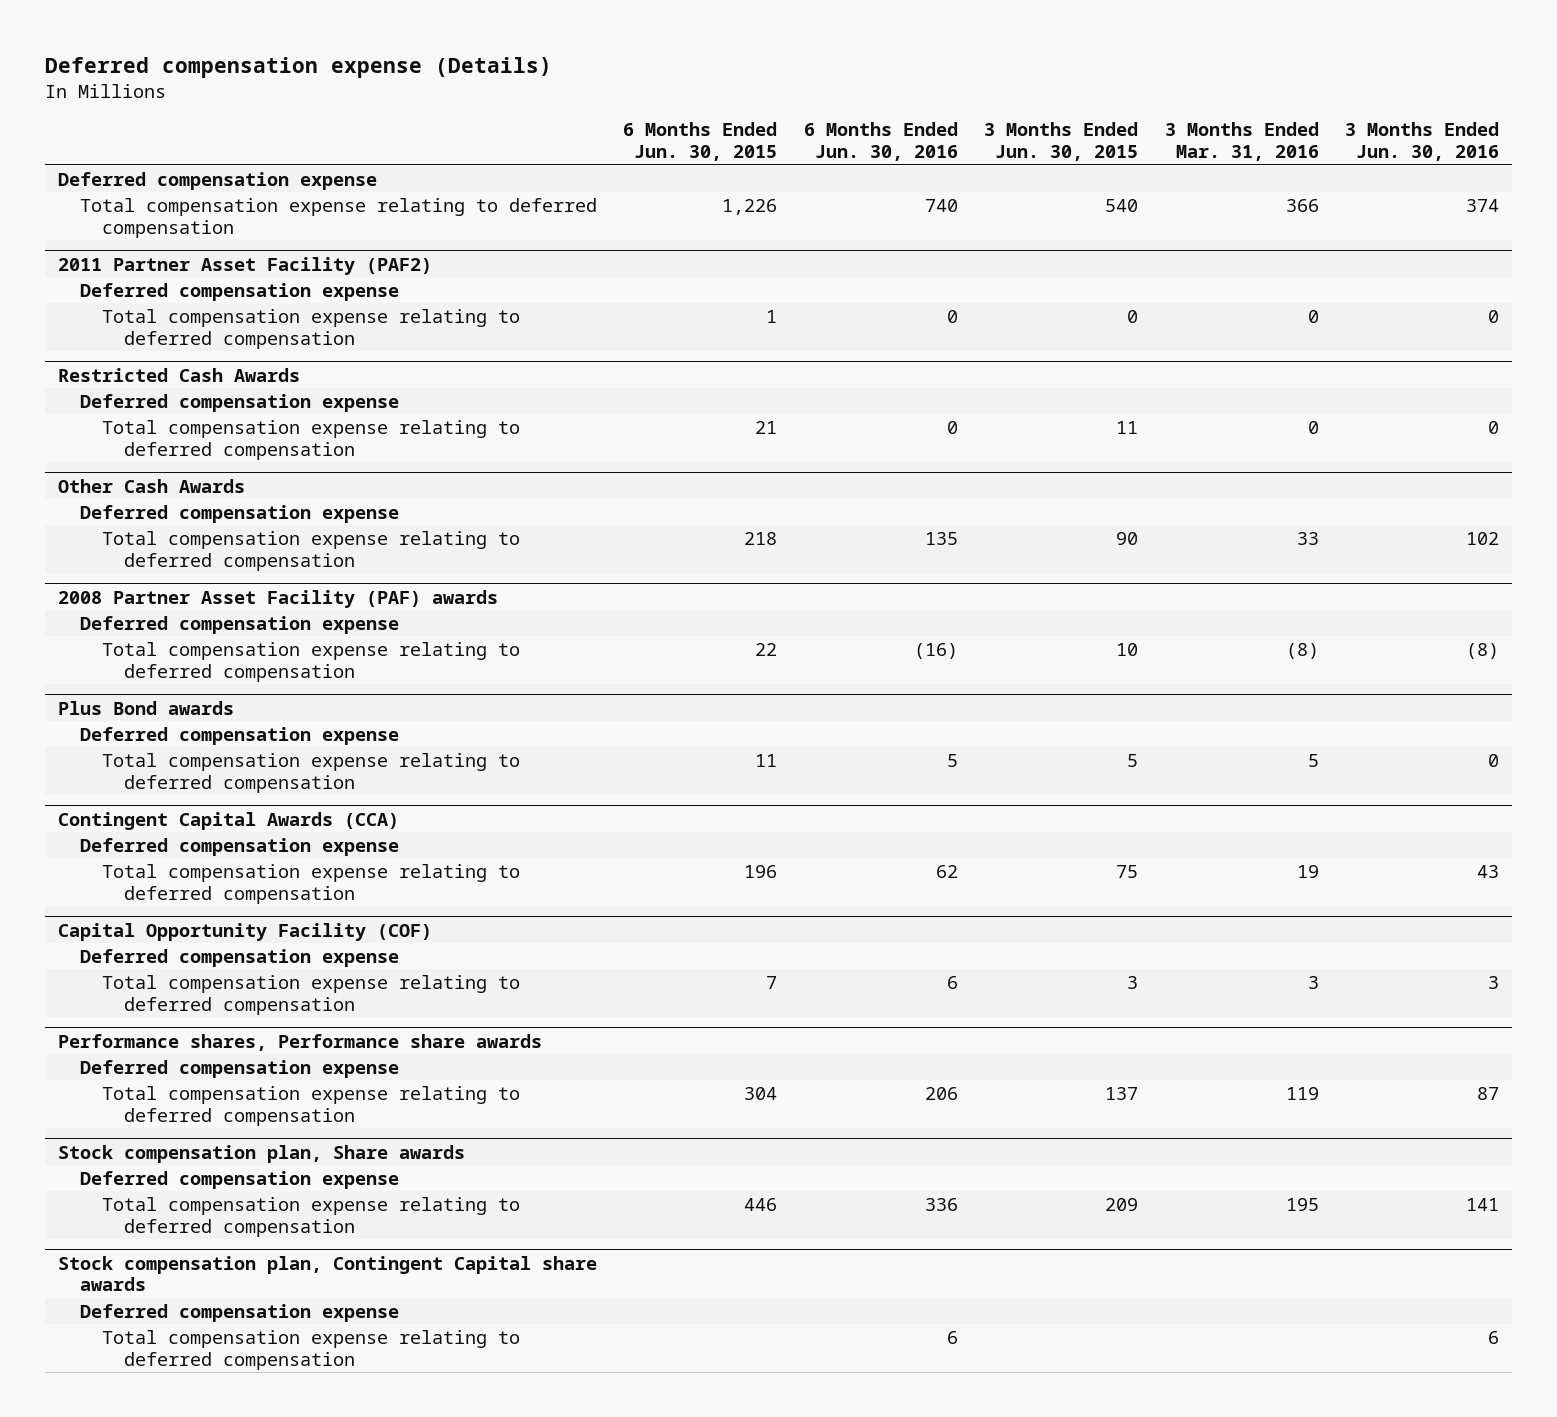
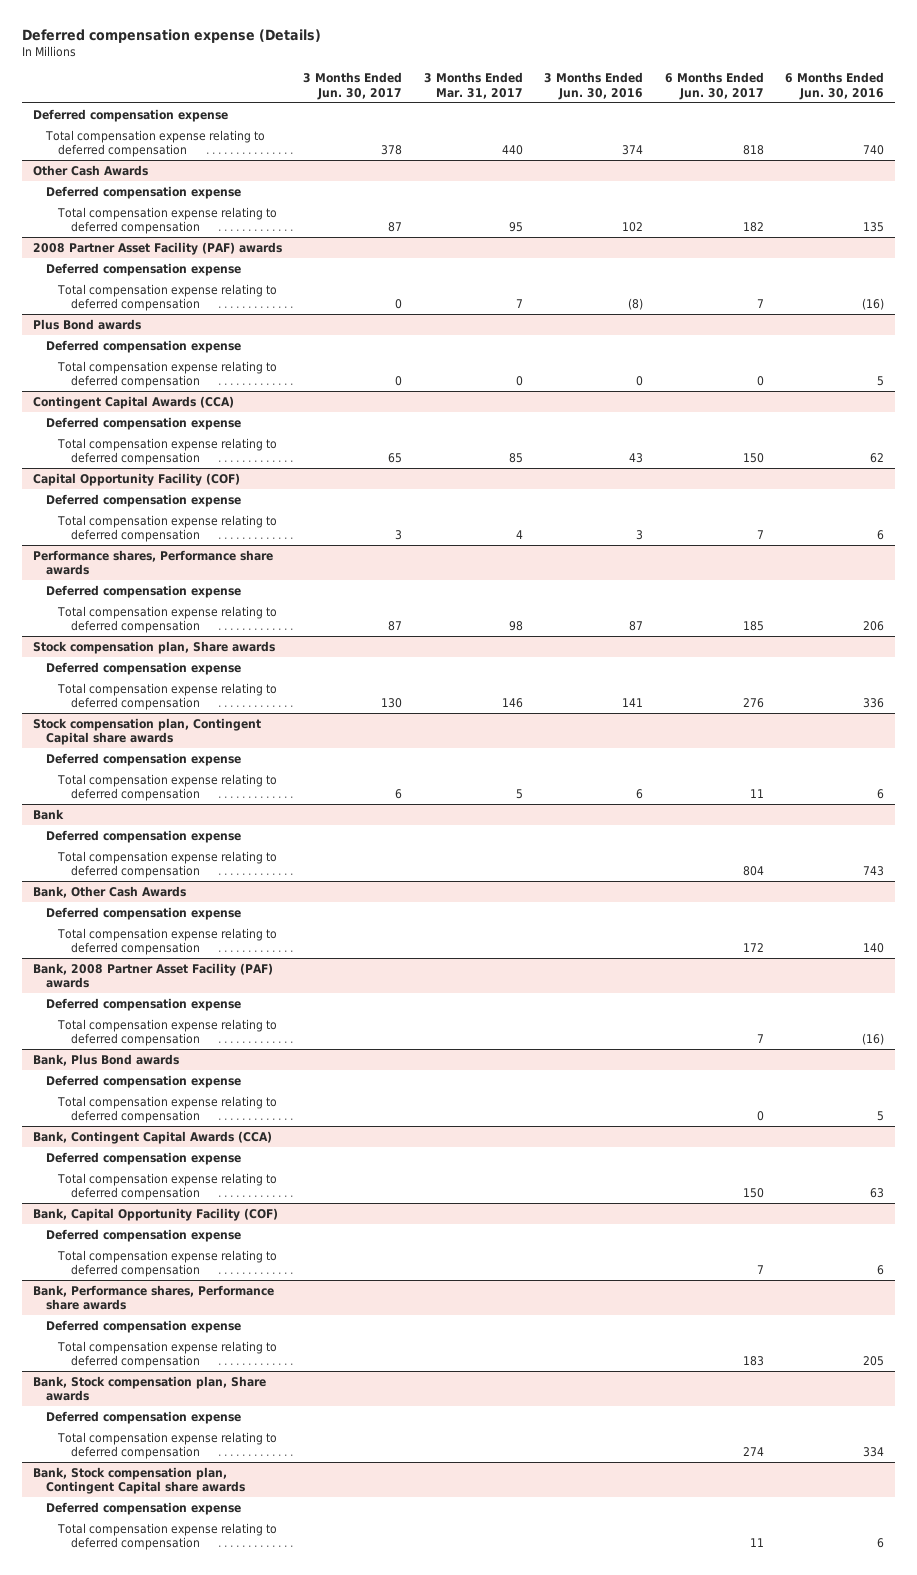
- | 6 Months Ended Jun. 30, 2015 | 6 Months Ended Jun. 30, 2016 | 3 Months Ended Jun. 30, 2015 | 3 Months Ended Mar. 31, 2016 | 3 Months Ended Jun. 30, 2016
+ | 3 Months Ended Jun. 30, 2017 | 3 Months Ended Mar. 31, 2017 | 3 Months Ended Jun. 30, 2016 | 6 Months Ended Jun. 30, 2017 | 6 Months Ended Jun. 30, 2016
- 2011 Partner Asset Facility (PAF2)
- Deferred compensation expense
- Total compensation expense relating to deferred compensation | 1 | 0 | 0 | 0 | 0
- Restricted Cash Awards
- Deferred compensation expense
- Total compensation expense relating to deferred compensation | 21 | 0 | 11 | 0 | 0
+ Bank
+ Deferred compensation expense
+ Total compensation expense relating to deferred compensation | | | | 804 | 743
+ Bank, Other Cash Awards
+ Deferred compensation expense
+ Total compensation expense relating to deferred compensation | | | | 172 | 140
+ Bank, 2008 Partner Asset Facility (PAF) awards
+ Deferred compensation expense
+ Total compensation expense relating to deferred compensation | | | | 7 | (16)
+ Bank, Plus Bond awards
+ Deferred compensation expense
+ Total compensation expense relating to deferred compensation | | | | 0 | 5
+ Bank, Contingent Capital Awards (CCA)
+ Deferred compensation expense
+ Total compensation expense relating to deferred compensation | | | | 150 | 63
+ Bank, Capital Opportunity Facility (COF)
+ Deferred compensation expense
+ Total compensation expense relating to deferred compensation | | | | 7 | 6
+ Bank, Performance shares, Performance share awards
+ Deferred compensation expense
+ Total compensation expense relating to deferred compensation | | | | 183 | 205
+ Bank, Stock compensation plan, Share awards
+ Deferred compensation expense
+ Total compensation expense relating to deferred compensation | | | | 274 | 334
+ Bank, Stock compensation plan, Contingent Capital share awards
+ Deferred compensation expense
+ Total compensation expense relating to deferred compensation | | | | 11 | 6

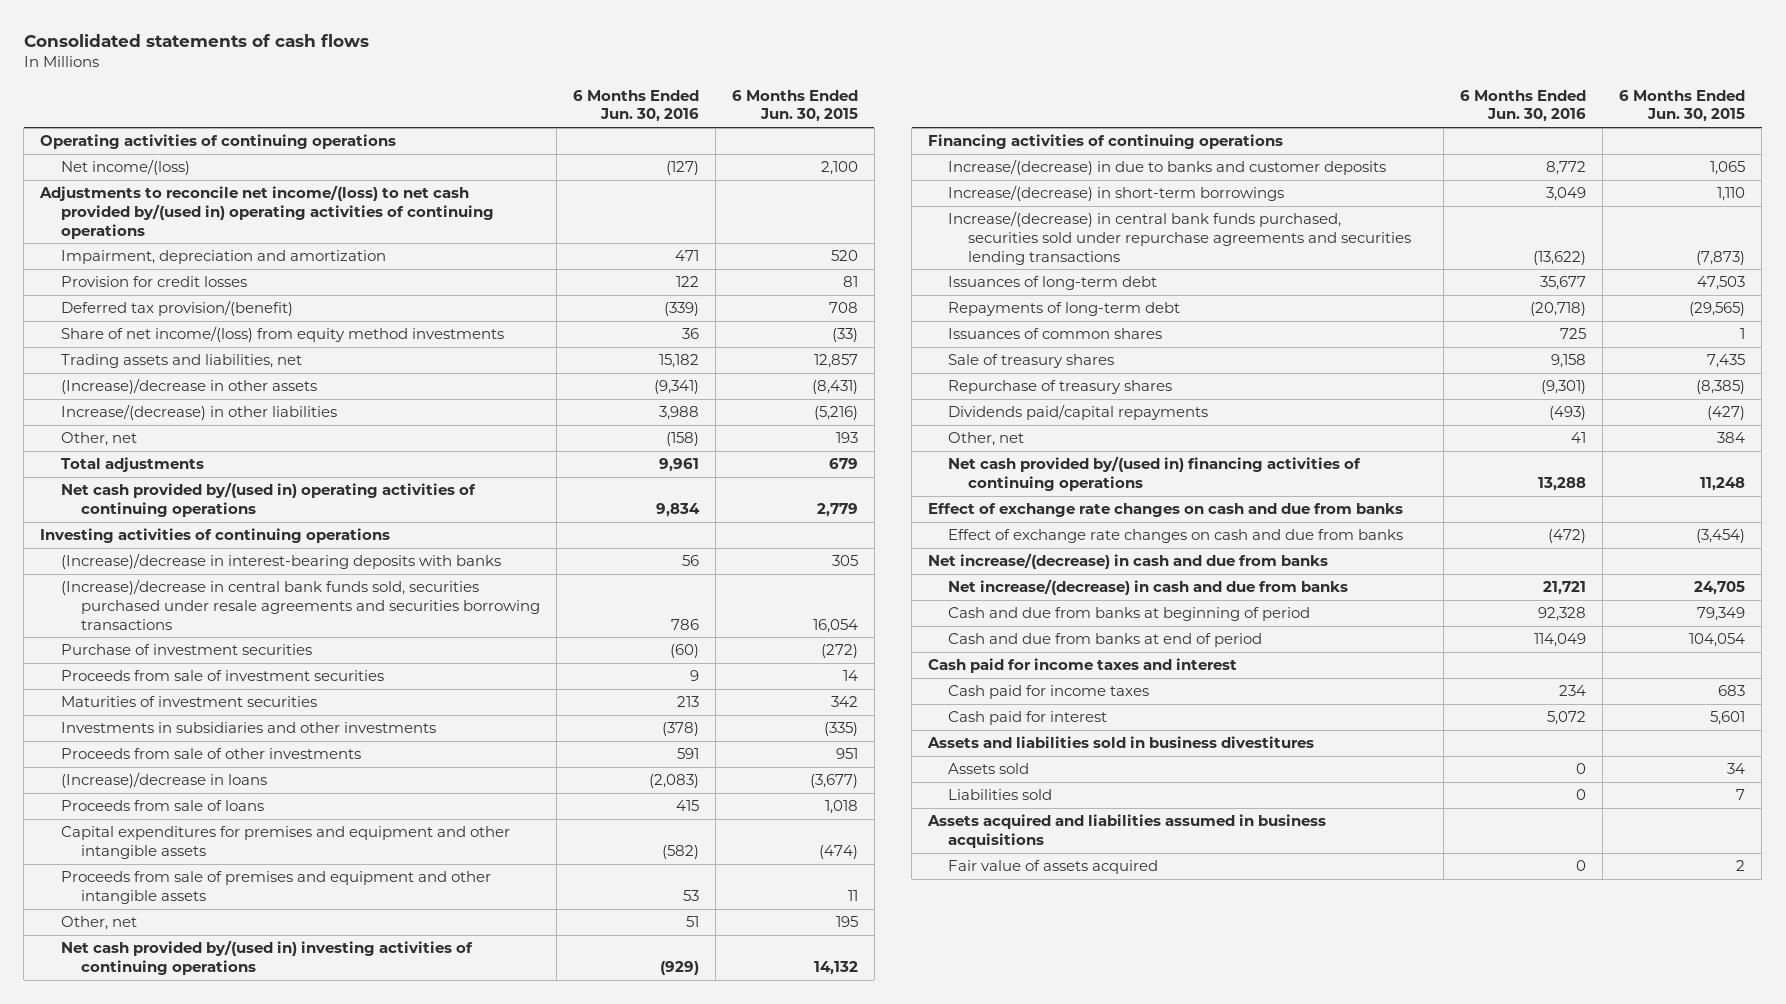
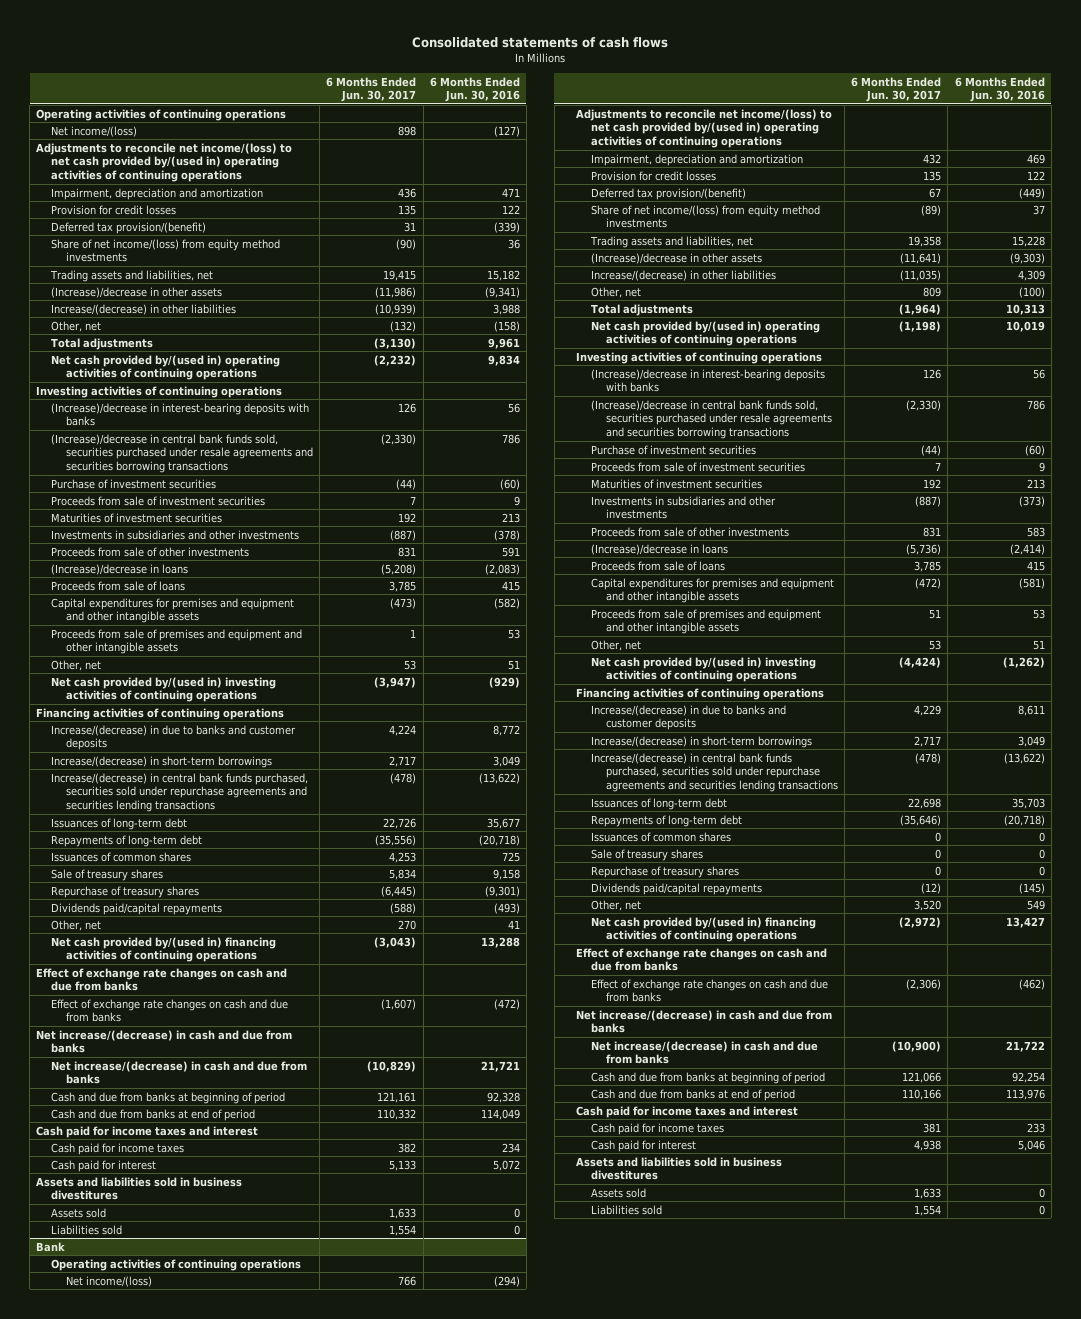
- | 6 Months Ended Jun. 30, 2016 | 6 Months Ended Jun. 30, 2015
+ | 6 Months Ended Jun. 30, 2017 | 6 Months Ended Jun. 30, 2016
- Assets acquired and liabilities assumed in business acquisitions
- Fair value of assets acquired | 0 | 2
+ Bank
+ Operating activities of continuing operations
+ Net income/(loss) | 766 | (294)
+ Adjustments to reconcile net income/(loss) to net cash provided by/(used in) operating activities of continuing operations
+ Impairment, depreciation and amortization | 432 | 469
+ Provision for credit losses | 135 | 122
+ Deferred tax provision/(benefit) | 67 | (449)
+ Share of net income/(loss) from equity method investments | (89) | 37
+ Trading assets and liabilities, net | 19,358 | 15,228
+ (Increase)/decrease in other assets | (11,641) | (9,303)
+ Increase/(decrease) in other liabilities | (11,035) | 4,309
+ Other, net | 809 | (100)
+ Total adjustments | (1,964) | 10,313
+ Net cash provided by/(used in) operating activities of continuing operations | (1,198) | 10,019
+ Investing activities of continuing operations
+ (Increase)/decrease in interest-bearing deposits with banks | 126 | 56
+ (Increase)/decrease in central bank funds sold, securities purchased under resale agreements and securities borrowing transactions | (2,330) | 786
+ Purchase of investment securities | (44) | (60)
+ Proceeds from sale of investment securities | 7 | 9
+ Maturities of investment securities | 192 | 213
+ Investments in subsidiaries and other investments | (887) | (373)
+ Proceeds from sale of other investments | 831 | 583
+ (Increase)/decrease in loans | (5,736) | (2,414)
+ Proceeds from sale of loans | 3,785 | 415
+ Capital expenditures for premises and equipment and other intangible assets | (472) | (581)
+ Proceeds from sale of premises and equipment and other intangible assets | 51 | 53
+ Other, net | 53 | 51
+ Net cash provided by/(used in) investing activities of continuing operations | (4,424) | (1,262)
+ Financing activities of continuing operations
+ Increase/(decrease) in due to banks and customer deposits | 4,229 | 8,611
+ Increase/(decrease) in short-term borrowings | 2,717 | 3,049
+ Increase/(decrease) in central bank funds purchased, securities sold under repurchase agreements and securities lending transactions | (478) | (13,622)
+ Issuances of long-term debt | 22,698 | 35,703
+ Repayments of long-term debt | (35,646) | (20,718)
+ Issuances of common shares | 0 | 0
+ Sale of treasury shares | 0 | 0
+ Repurchase of treasury shares | 0 | 0
+ Dividends paid/capital repayments | (12) | (145)
+ Other, net | 3,520 | 549
+ Net cash provided by/(used in) financing activities of continuing operations | (2,972) | 13,427
+ Effect of exchange rate changes on cash and due from banks
+ Effect of exchange rate changes on cash and due from banks | (2,306) | (462)
+ Net increase/(decrease) in cash and due from banks
+ Net increase/(decrease) in cash and due from banks | (10,900) | 21,722
+ Cash and due from banks at beginning of period | 121,066 | 92,254
+ Cash and due from banks at end of period | 110,166 | 113,976
+ Cash paid for income taxes and interest
+ Cash paid for income taxes | 381 | 233
+ Cash paid for interest | 4,938 | 5,046
+ Assets and liabilities sold in business divestitures
+ Assets sold | 1,633 | 0
+ Liabilities sold | 1,554 | 0

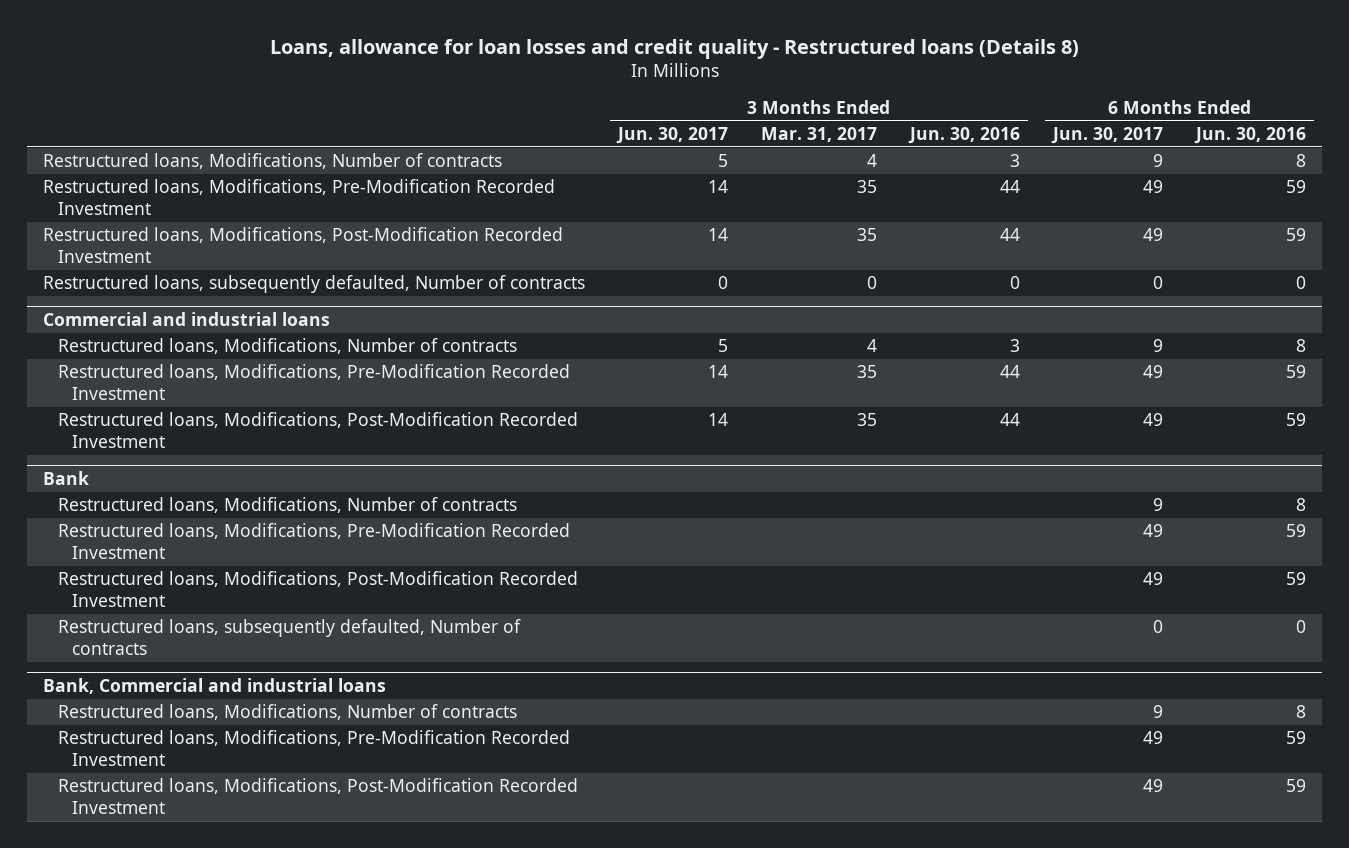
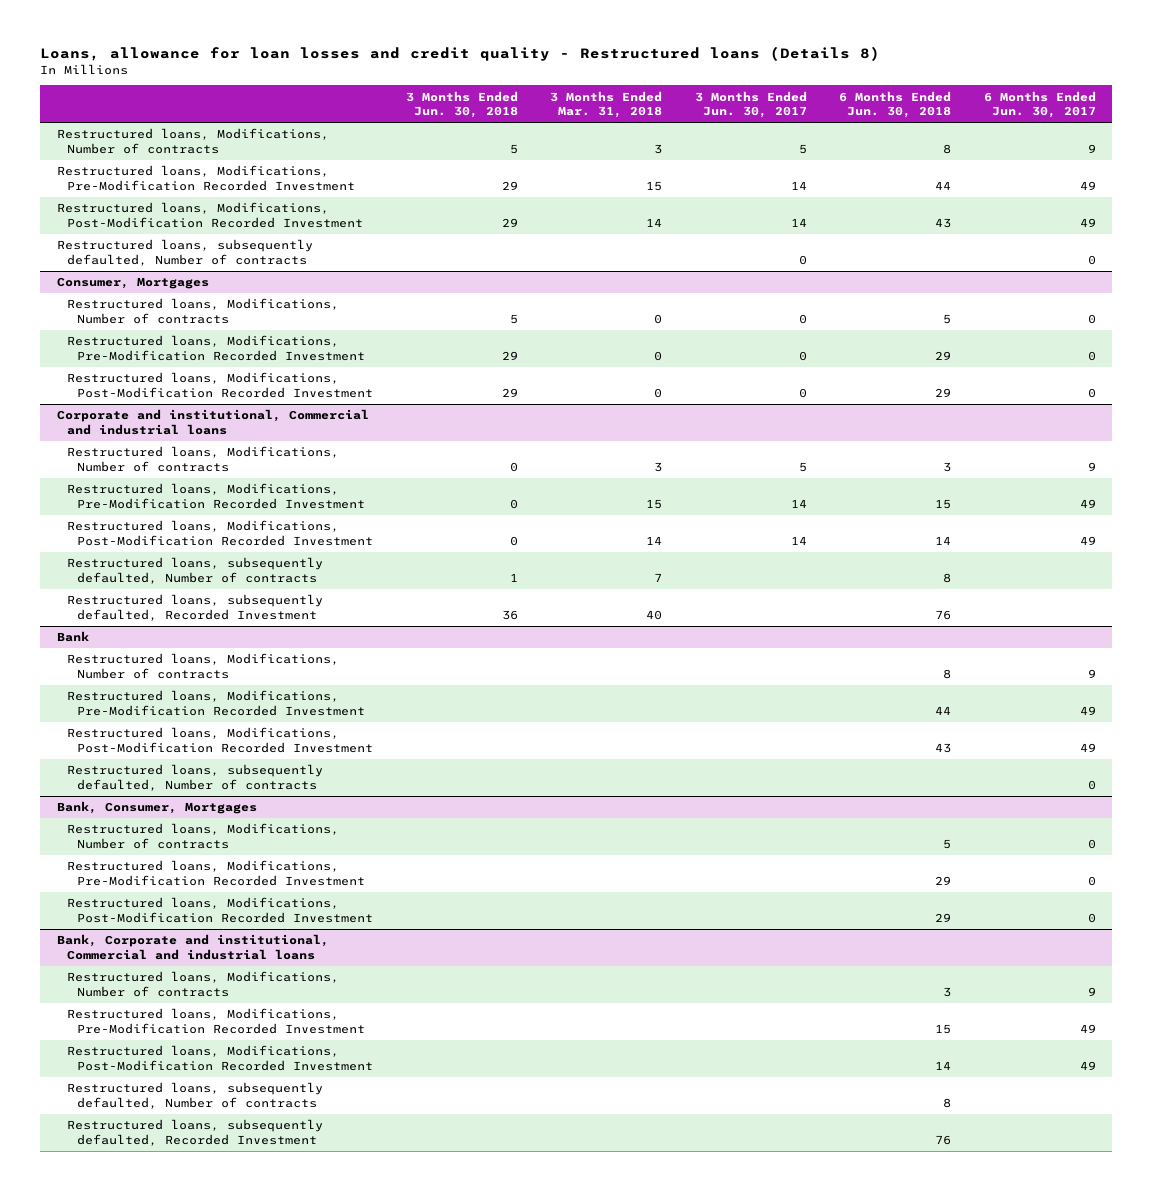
- | 3 Months Ended Jun. 30, 2017 | 3 Months Ended Mar. 31, 2017 | 3 Months Ended Jun. 30, 2016 | 6 Months Ended Jun. 30, 2017 | 6 Months Ended Jun. 30, 2016
+ | 3 Months Ended Jun. 30, 2018 | 3 Months Ended Mar. 31, 2018 | 3 Months Ended Jun. 30, 2017 | 6 Months Ended Jun. 30, 2018 | 6 Months Ended Jun. 30, 2017
- Commercial and industrial loans
+ Consumer, Mortgages
+ Restructured loans, Modifications, Number of contracts | 5 | 0 | 0 | 5 | 0
+ Restructured loans, Modifications, Pre-Modification Recorded Investment | 29 | 0 | 0 | 29 | 0
+ Restructured loans, Modifications, Post-Modification Recorded Investment | 29 | 0 | 0 | 29 | 0
+ Corporate and institutional, Commercial and industrial loans
+ Restructured loans, subsequently defaulted, Number of contracts | 1 | 7 | | 8 |
+ Restructured loans, subsequently defaulted, Recorded Investment | 36 | 40 | | 76 |
- Bank, Commercial and industrial loans
+ Bank, Consumer, Mortgages
+ Restructured loans, Modifications, Number of contracts | | | | 5 | 0
+ Restructured loans, Modifications, Pre-Modification Recorded Investment | | | | 29 | 0
+ Restructured loans, Modifications, Post-Modification Recorded Investment | | | | 29 | 0
+ Bank, Corporate and institutional, Commercial and industrial loans
+ Restructured loans, subsequently defaulted, Number of contracts | | | | 8 |
+ Restructured loans, subsequently defaulted, Recorded Investment | | | | 76 |

